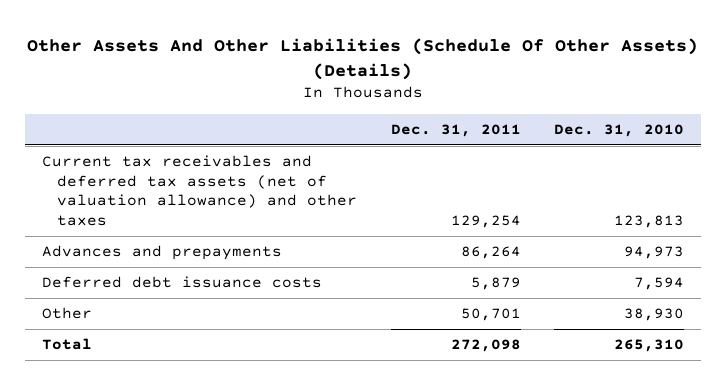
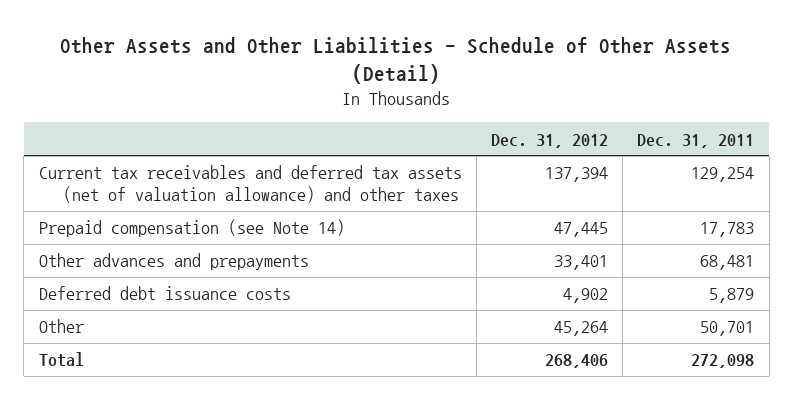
- Other Assets And Other Liabilities (Schedule Of Other Assets) (Details)
+ Other Assets and Other Liabilities - Schedule of Other Assets (Detail)
- | Dec. 31, 2011 | Dec. 31, 2010
+ | Dec. 31, 2012 | Dec. 31, 2011
- Advances and prepayments | 86,264 | 94,973
+ Prepaid compensation (see Note 14) | 47,445 | 17,783
+ Other advances and prepayments | 33,401 | 68,481

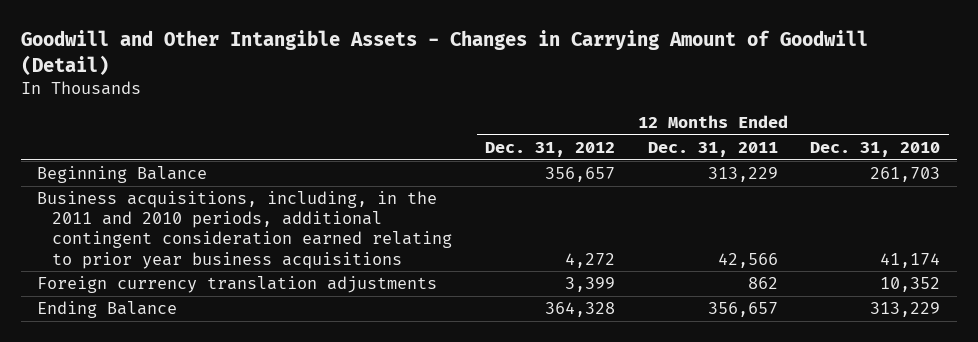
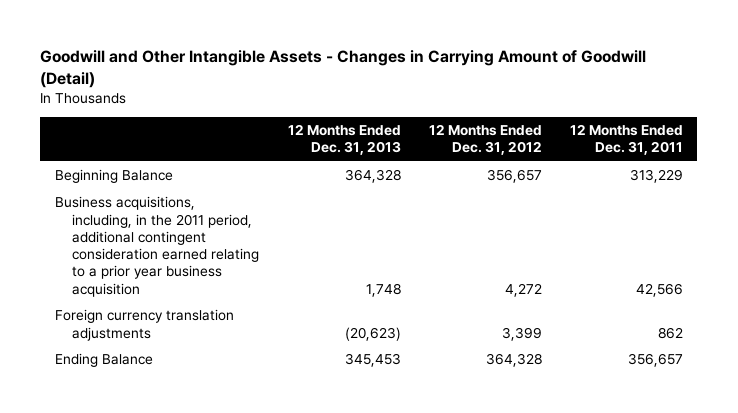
- | 12 Months Ended Dec. 31, 2012 | 12 Months Ended Dec. 31, 2011 | 12 Months Ended Dec. 31, 2010
+ | 12 Months Ended Dec. 31, 2013 | 12 Months Ended Dec. 31, 2012 | 12 Months Ended Dec. 31, 2011
- Business acquisitions, including, in the 2011 and 2010 periods, additional contingent consideration earned relating to prior year business acquisitions | 4,272 | 42,566 | 41,174
+ Business acquisitions, including, in the 2011 period, additional contingent consideration earned relating to a prior year business acquisition | 1,748 | 4,272 | 42,566

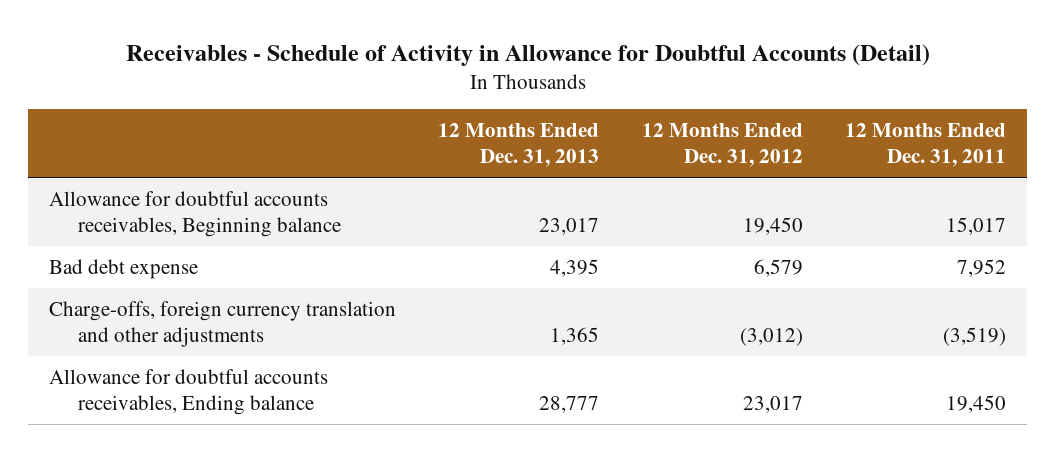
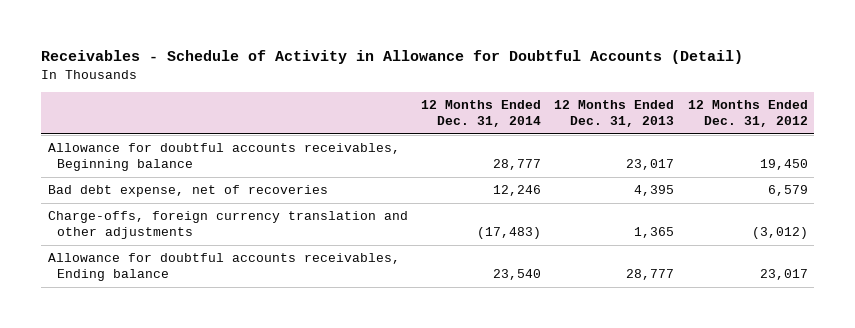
- | 12 Months Ended Dec. 31, 2013 | 12 Months Ended Dec. 31, 2012 | 12 Months Ended Dec. 31, 2011
+ | 12 Months Ended Dec. 31, 2014 | 12 Months Ended Dec. 31, 2013 | 12 Months Ended Dec. 31, 2012
- Bad debt expense | 4,395 | 6,579 | 7,952
+ Bad debt expense, net of recoveries | 12,246 | 4,395 | 6,579

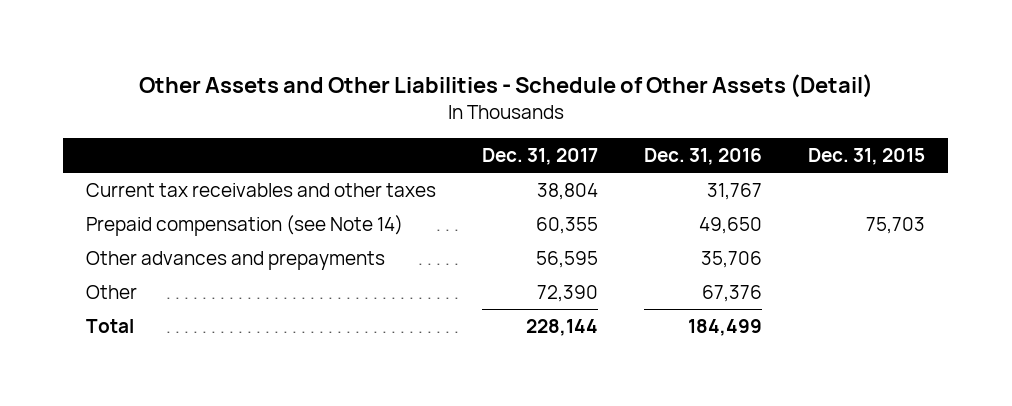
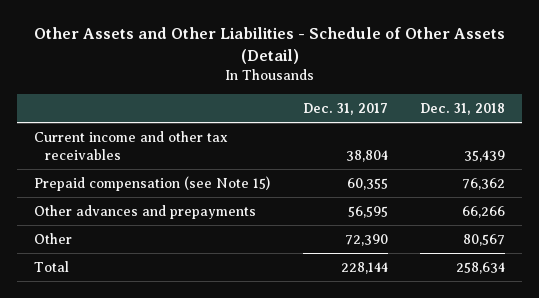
- | Dec. 31, 2017 | Dec. 31, 2016 | Dec. 31, 2015
+ | Dec. 31, 2017 | Dec. 31, 2018
- Current tax receivables and other taxes | 38,804 | 31,767 |
- Prepaid compensation (see Note 14) | 60,355 | 49,650 | 75,703
+ Current income and other tax receivables | 38,804 | 35,439
+ Prepaid compensation (see Note 15) | 60,355 | 76,362

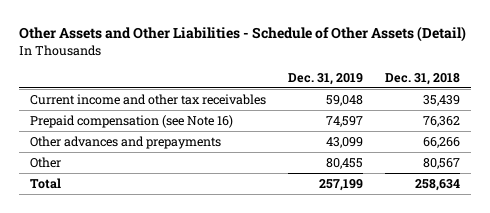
- | Dec. 31, 2017 | Dec. 31, 2018
+ | Dec. 31, 2019 | Dec. 31, 2018
- Prepaid compensation (see Note 15) | 60,355 | 76,362
+ Prepaid compensation (see Note 16) | 74,597 | 76,362

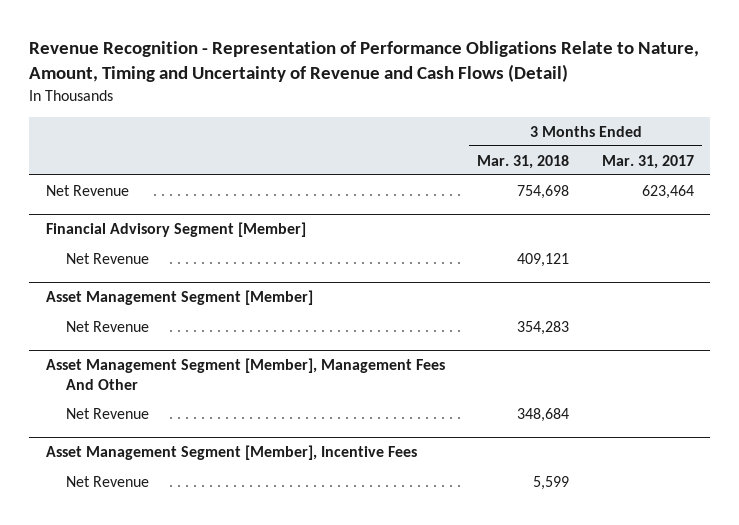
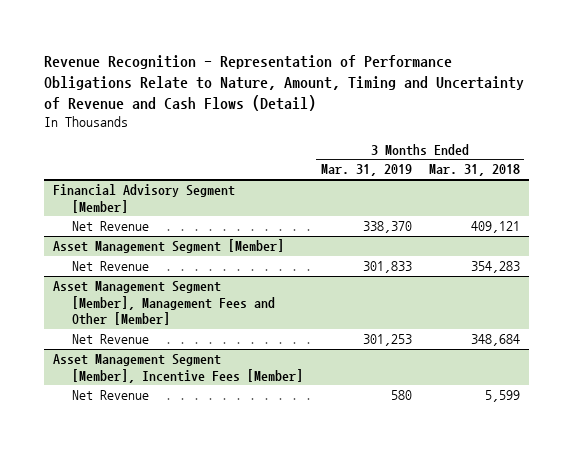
- | 3 Months Ended Mar. 31, 2018 | 3 Months Ended Mar. 31, 2017
+ | 3 Months Ended Mar. 31, 2019 | 3 Months Ended Mar. 31, 2018
- Net Revenue | 754,698 | 623,464
- Asset Management Segment [Member], Management Fees And Other
+ Asset Management Segment [Member], Management Fees and Other [Member]
- Asset Management Segment [Member], Incentive Fees
+ Asset Management Segment [Member], Incentive Fees [Member]

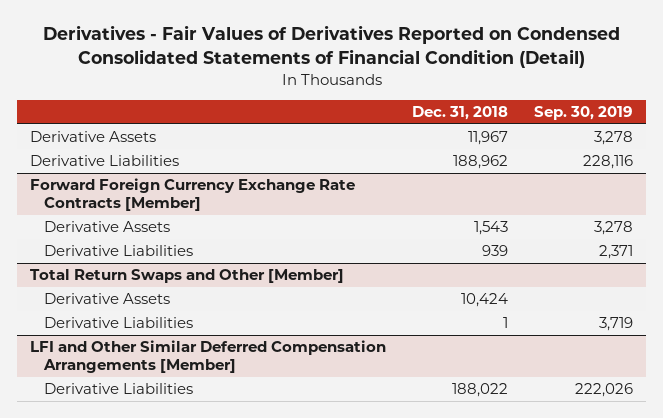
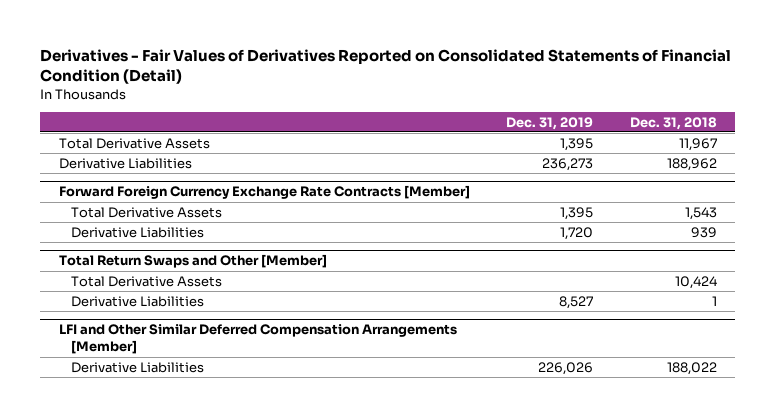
- Derivatives - Fair Values of Derivatives Reported on Condensed Consolidated Statements of Financial Condition (Detail)
+ Derivatives - Fair Values of Derivatives Reported on Consolidated Statements of Financial Condition (Detail)
- | Dec. 31, 2018 | Sep. 30, 2019
+ | Dec. 31, 2019 | Dec. 31, 2018
- Derivative Assets | 11,967 | 3,278
+ Total Derivative Assets | 1,395 | 11,967
@ Forward Foreign Currency Exchange Rate Contracts [Member]
- Derivative Assets | 1,543 | 3,278
+ Total Derivative Assets | 1,395 | 1,543
@ Total Return Swaps and Other [Member]
- Derivative Assets | 10,424 |
+ Total Derivative Assets | | 10,424

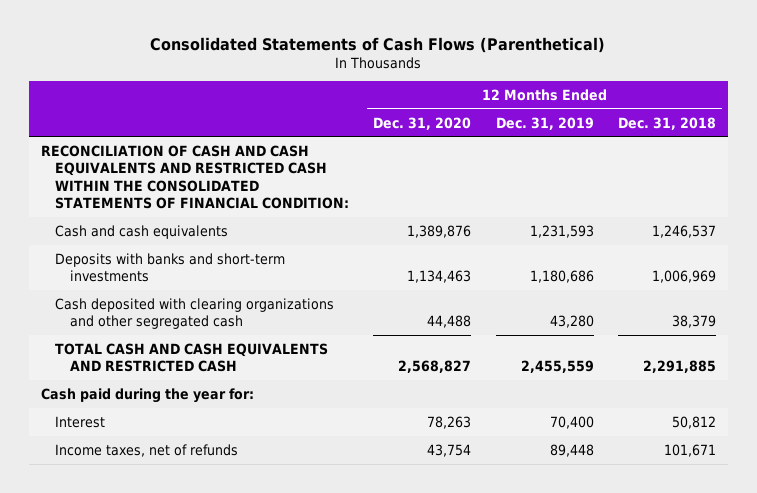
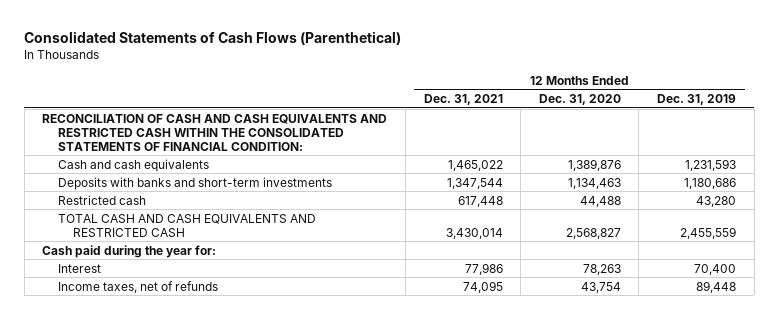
- | 12 Months Ended Dec. 31, 2020 | 12 Months Ended Dec. 31, 2019 | 12 Months Ended Dec. 31, 2018
+ | 12 Months Ended Dec. 31, 2021 | 12 Months Ended Dec. 31, 2020 | 12 Months Ended Dec. 31, 2019
- Cash deposited with clearing organizations and other segregated cash | 44,488 | 43,280 | 38,379
+ Restricted cash | 617,448 | 44,488 | 43,280

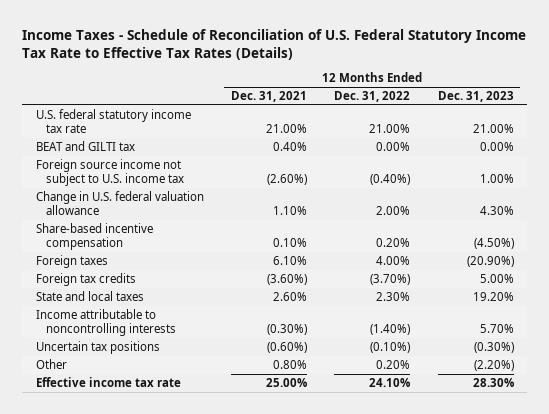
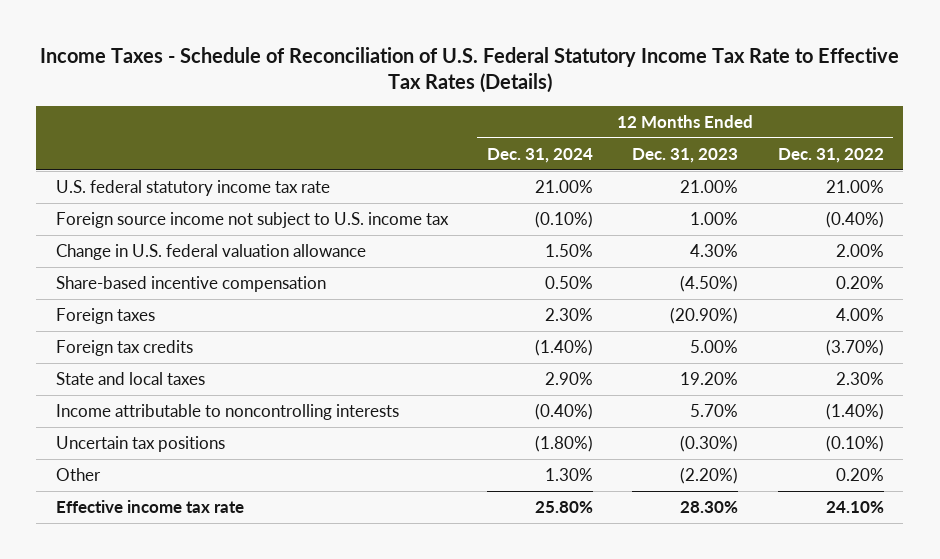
- | 12 Months Ended Dec. 31, 2021 | 12 Months Ended Dec. 31, 2022 | 12 Months Ended Dec. 31, 2023
+ | 12 Months Ended Dec. 31, 2024 | 12 Months Ended Dec. 31, 2023 | 12 Months Ended Dec. 31, 2022
- BEAT and GILTI tax | 0.40% | 0.00% | 0.00%

